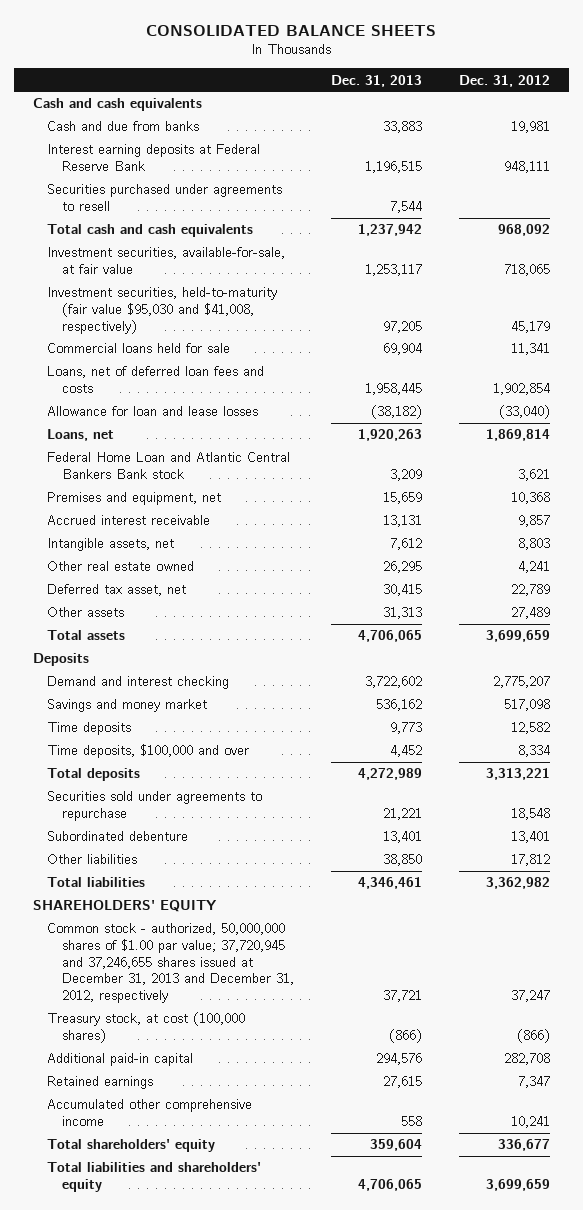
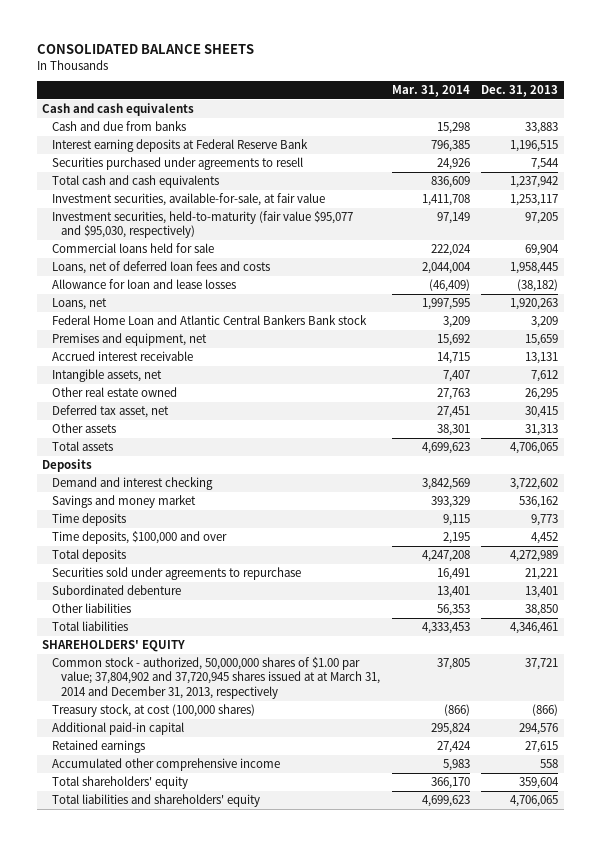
- | Dec. 31, 2013 | Dec. 31, 2012
+ | Mar. 31, 2014 | Dec. 31, 2013
- Investment securities, held-to-maturity (fair value $95,030 and $41,008, respectively) | 97,205 | 45,179
+ Investment securities, held-to-maturity (fair value $95,077 and $95,030, respectively) | 97,149 | 97,205
- Common stock - authorized, 50,000,000 shares of $1.00 par value; 37,720,945 and 37,246,655 shares issued at December 31, 2013 and December 31, 2012, respectively | 37,721 | 37,247
+ Common stock - authorized, 50,000,000 shares of $1.00 par value; 37,804,902 and 37,720,945 shares issued at at March 31, 2014 and December 31, 2013, respectively | 37,805 | 37,721

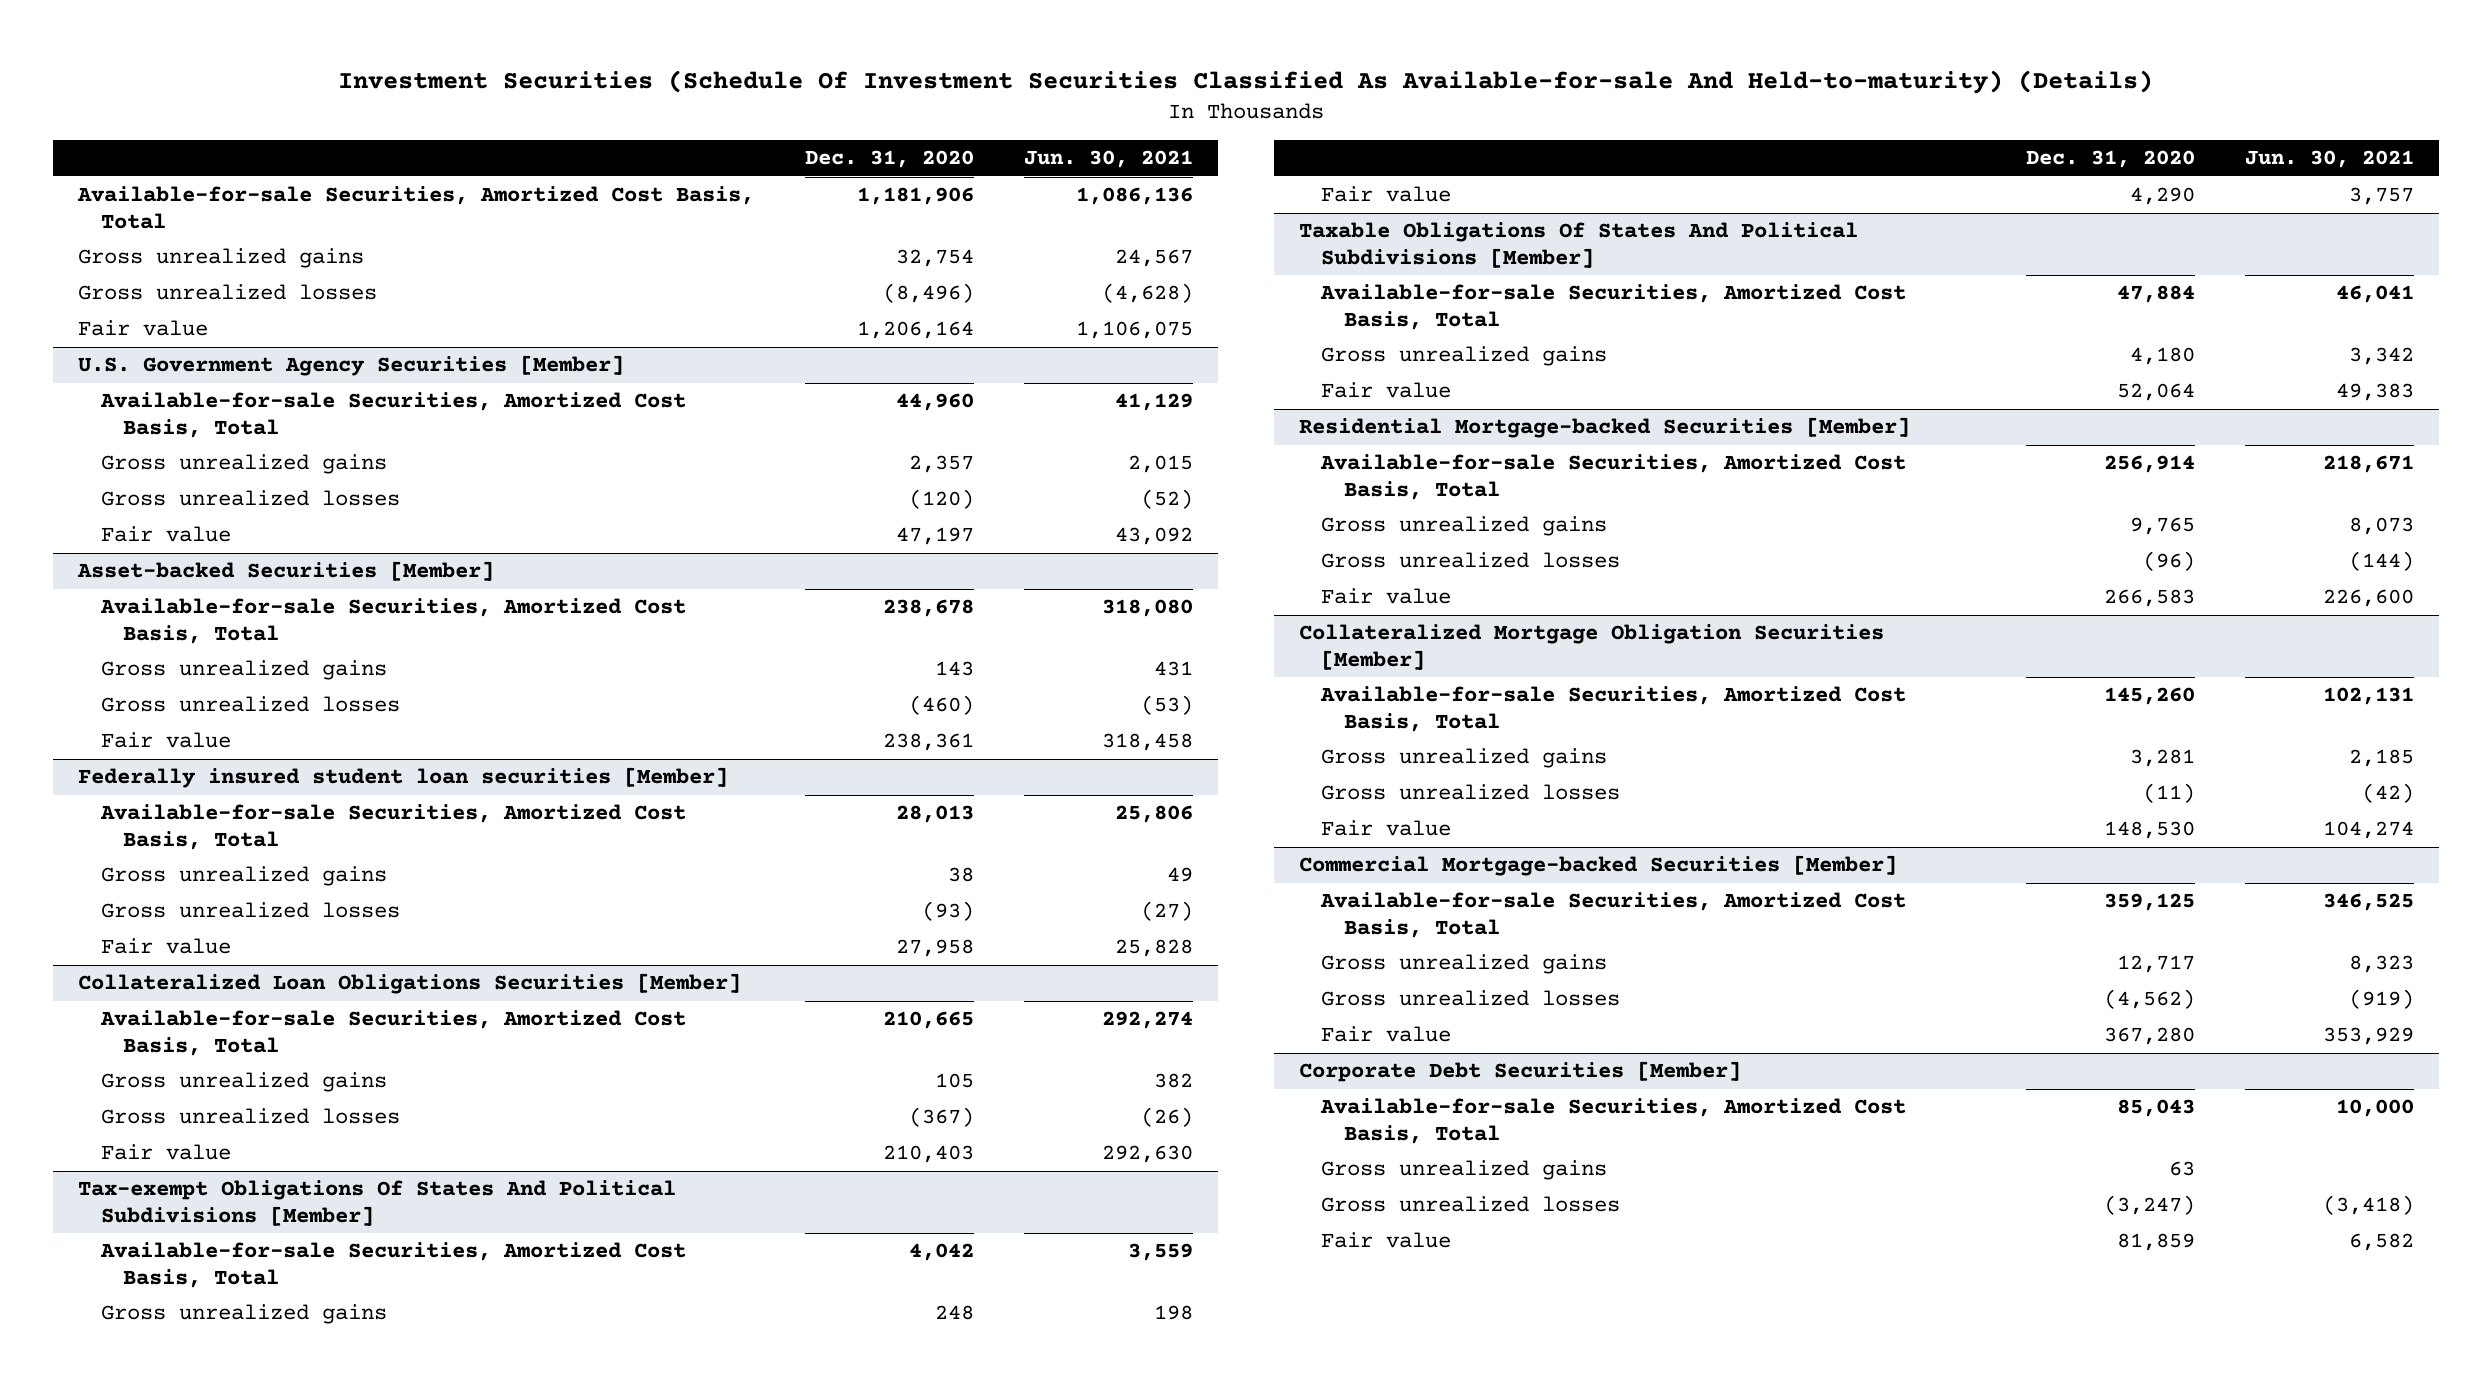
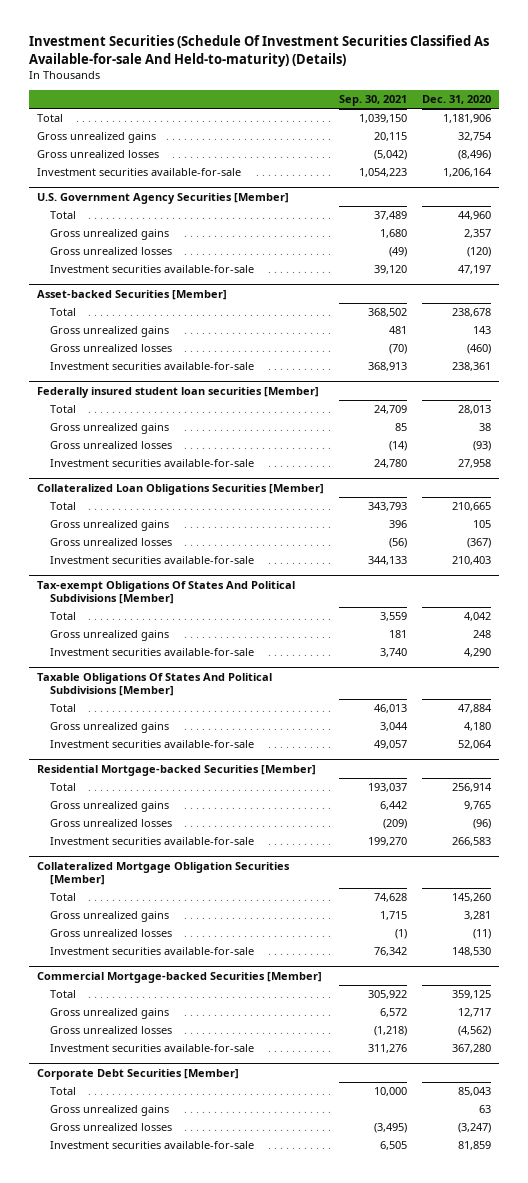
- | Dec. 31, 2020 | Jun. 30, 2021
+ | Sep. 30, 2021 | Dec. 31, 2020
- Available-for-sale Securities, Amortized Cost Basis, Total | 1,181,906 | 1,086,136
+ Total | 1,039,150 | 1,181,906
- Fair value | 1,206,164 | 1,106,075
+ Investment securities available-for-sale | 1,054,223 | 1,206,164
@ U.S. Government Agency Securities [Member]
- Available-for-sale Securities, Amortized Cost Basis, Total | 44,960 | 41,129
+ Total | 37,489 | 44,960
- Fair value | 47,197 | 43,092
+ Investment securities available-for-sale | 39,120 | 47,197
@ Asset-backed Securities [Member]
- Available-for-sale Securities, Amortized Cost Basis, Total | 238,678 | 318,080
+ Total | 368,502 | 238,678
- Fair value | 238,361 | 318,458
+ Investment securities available-for-sale | 368,913 | 238,361
@ Federally insured student loan securities [Member]
- Available-for-sale Securities, Amortized Cost Basis, Total | 28,013 | 25,806
+ Total | 24,709 | 28,013
- Fair value | 27,958 | 25,828
+ Investment securities available-for-sale | 24,780 | 27,958
@ Collateralized Loan Obligations Securities [Member]
- Available-for-sale Securities, Amortized Cost Basis, Total | 210,665 | 292,274
+ Total | 343,793 | 210,665
- Fair value | 210,403 | 292,630
+ Investment securities available-for-sale | 344,133 | 210,403
@ Tax-exempt Obligations Of States And Political Subdivisions [Member]
- Available-for-sale Securities, Amortized Cost Basis, Total | 4,042 | 3,559
+ Total | 3,559 | 4,042
- Fair value | 4,290 | 3,757
+ Investment securities available-for-sale | 3,740 | 4,290
@ Taxable Obligations Of States And Political Subdivisions [Member]
- Available-for-sale Securities, Amortized Cost Basis, Total | 47,884 | 46,041
+ Total | 46,013 | 47,884
- Fair value | 52,064 | 49,383
+ Investment securities available-for-sale | 49,057 | 52,064
@ Residential Mortgage-backed Securities [Member]
- Available-for-sale Securities, Amortized Cost Basis, Total | 256,914 | 218,671
+ Total | 193,037 | 256,914
- Fair value | 266,583 | 226,600
+ Investment securities available-for-sale | 199,270 | 266,583
@ Collateralized Mortgage Obligation Securities [Member]
- Available-for-sale Securities, Amortized Cost Basis, Total | 145,260 | 102,131
+ Total | 74,628 | 145,260
- Fair value | 148,530 | 104,274
+ Investment securities available-for-sale | 76,342 | 148,530
@ Commercial Mortgage-backed Securities [Member]
- Available-for-sale Securities, Amortized Cost Basis, Total | 359,125 | 346,525
+ Total | 305,922 | 359,125
- Fair value | 367,280 | 353,929
+ Investment securities available-for-sale | 311,276 | 367,280
@ Corporate Debt Securities [Member]
- Available-for-sale Securities, Amortized Cost Basis, Total | 85,043 | 10,000
+ Total | 10,000 | 85,043
- Fair value | 81,859 | 6,582
+ Investment securities available-for-sale | 6,505 | 81,859

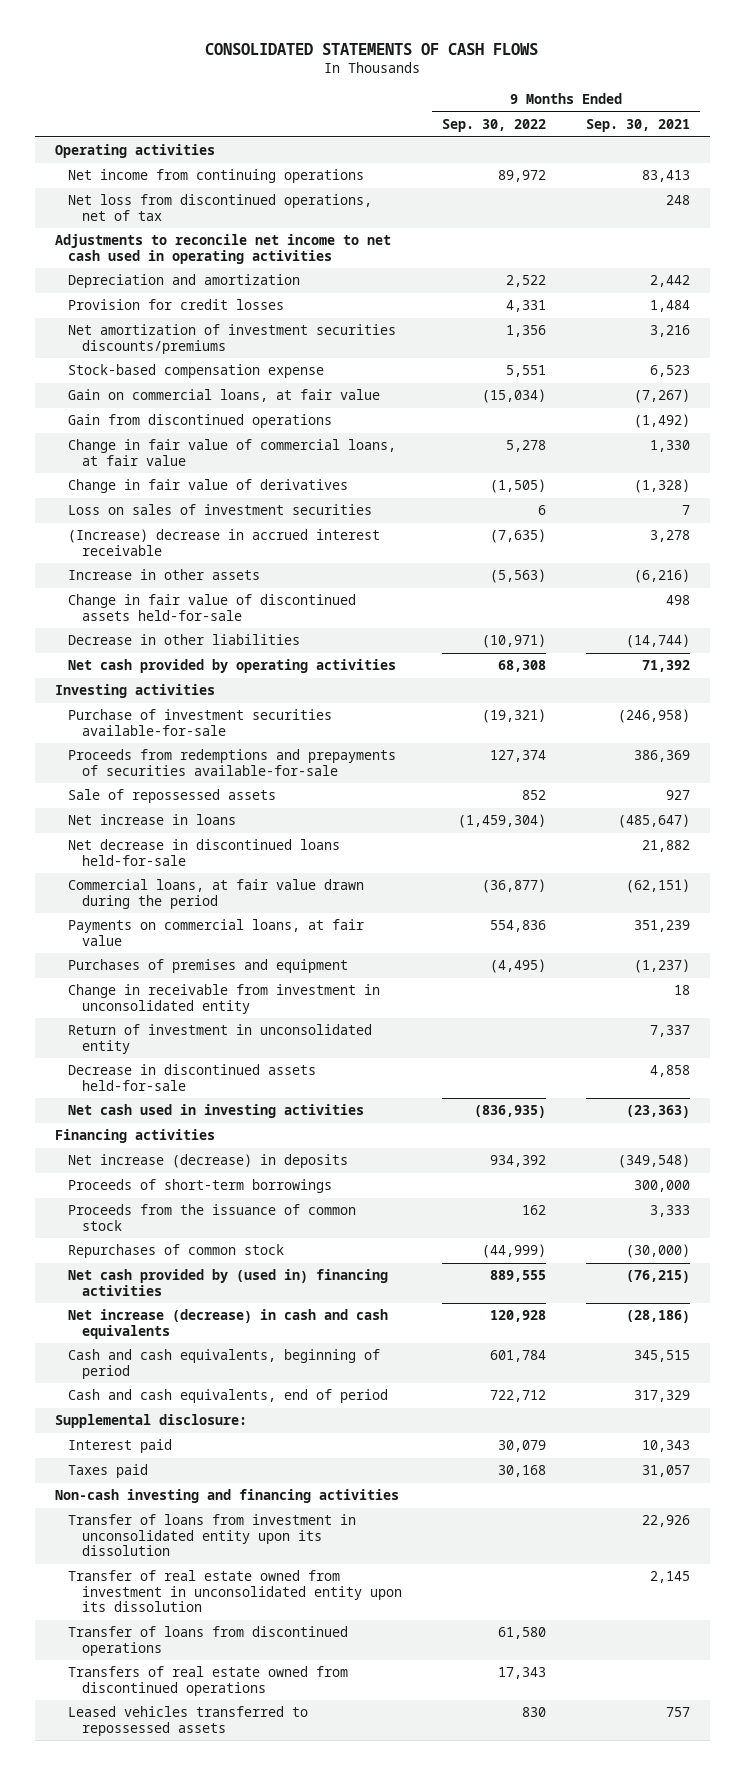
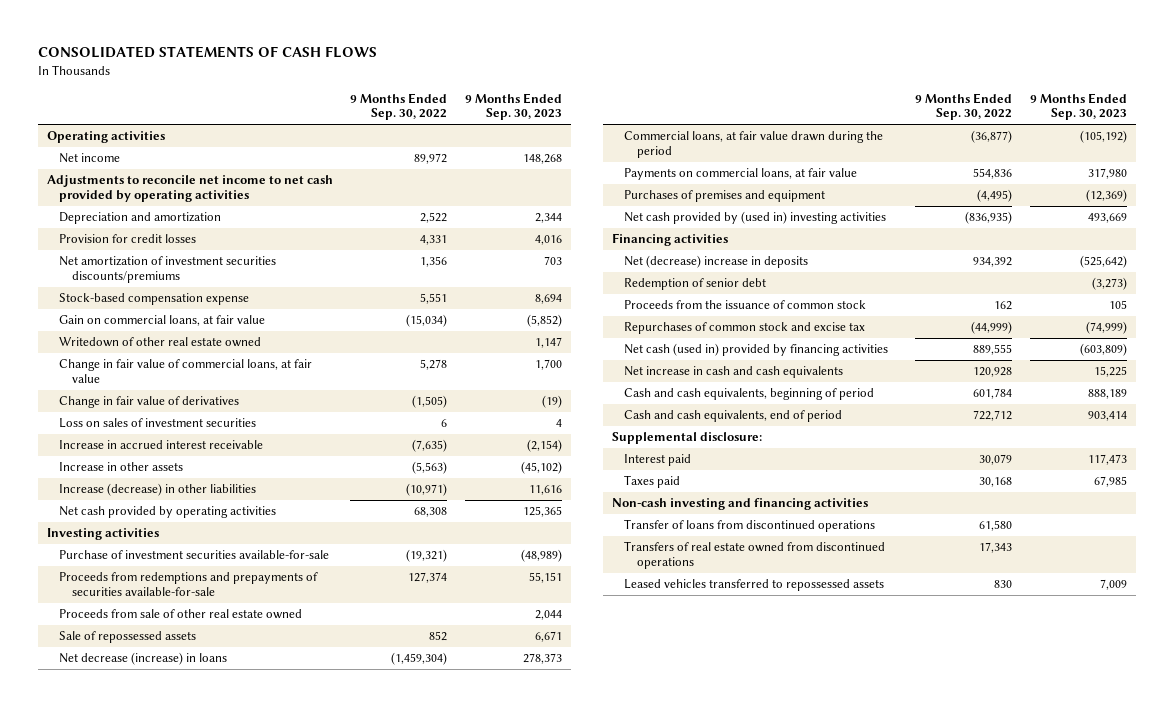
- | 9 Months Ended Sep. 30, 2022 | 9 Months Ended Sep. 30, 2021
+ | 9 Months Ended Sep. 30, 2022 | 9 Months Ended Sep. 30, 2023
- Net income from continuing operations | 89,972 | 83,413
- Net loss from discontinued operations, net of tax | | 248
- Adjustments to reconcile net income to net cash used in operating activities
+ Net income | 89,972 | 148,268
+ Adjustments to reconcile net income to net cash provided by operating activities
- Gain from discontinued operations | | (1,492)
+ Writedown of other real estate owned | | 1,147
- (Increase) decrease in accrued interest receivable | (7,635) | 3,278
+ Increase in accrued interest receivable | (7,635) | (2,154)
- Change in fair value of discontinued assets held-for-sale | | 498
- Decrease in other liabilities | (10,971) | (14,744)
+ Increase (decrease) in other liabilities | (10,971) | 11,616
+ Proceeds from sale of other real estate owned | | 2,044
- Net increase in loans | (1,459,304) | (485,647)
- Net decrease in discontinued loans held-for-sale | | 21,882
+ Net decrease (increase) in loans | (1,459,304) | 278,373
- Change in receivable from investment in unconsolidated entity | | 18
- Return of investment in unconsolidated entity | | 7,337
- Decrease in discontinued assets held-for-sale | | 4,858
- Net cash used in investing activities | (836,935) | (23,363)
+ Net cash provided by (used in) investing activities | (836,935) | 493,669
- Net increase (decrease) in deposits | 934,392 | (349,548)
- Proceeds of short-term borrowings | | 300,000
+ Net (decrease) increase in deposits | 934,392 | (525,642)
+ Redemption of senior debt | | (3,273)
- Repurchases of common stock | (44,999) | (30,000)
- Net cash provided by (used in) financing activities | 889,555 | (76,215)
- Net increase (decrease) in cash and cash equivalents | 120,928 | (28,186)
+ Repurchases of common stock and excise tax | (44,999) | (74,999)
+ Net cash (used in) provided by financing activities | 889,555 | (603,809)
+ Net increase in cash and cash equivalents | 120,928 | 15,225
- Transfer of loans from investment in unconsolidated entity upon its dissolution | | 22,926
- Transfer of real estate owned from investment in unconsolidated entity upon its dissolution | | 2,145

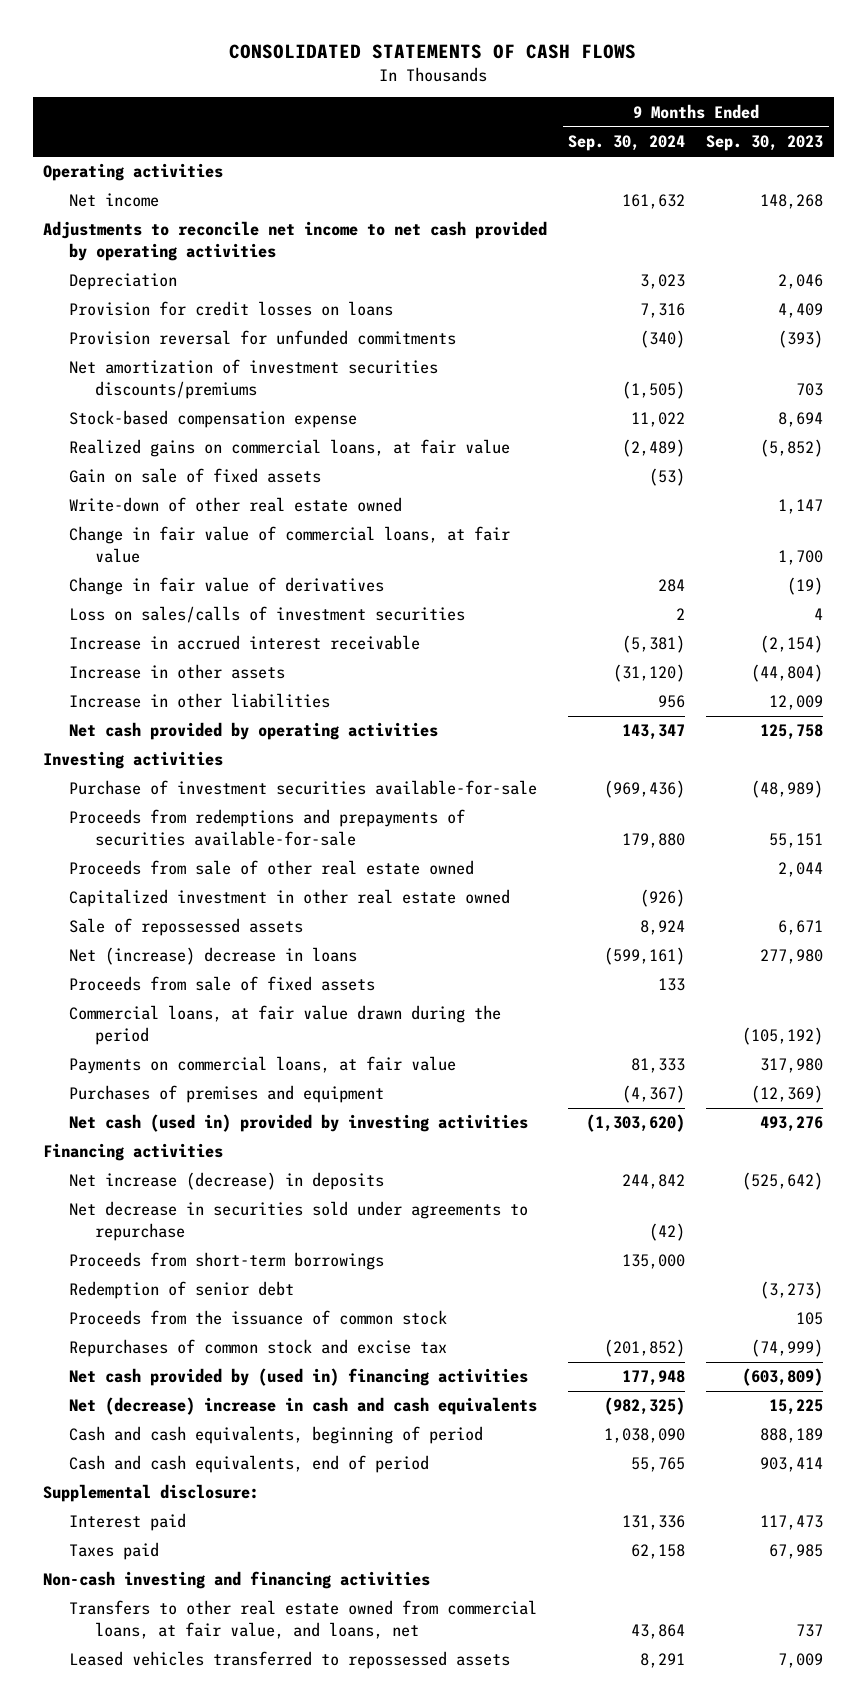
- | 9 Months Ended Sep. 30, 2022 | 9 Months Ended Sep. 30, 2023
+ | 9 Months Ended Sep. 30, 2024 | 9 Months Ended Sep. 30, 2023
- Depreciation and amortization | 2,522 | 2,344
- Provision for credit losses | 4,331 | 4,016
+ Depreciation | 3,023 | 2,046
+ Provision for credit losses on loans | 7,316 | 4,409
+ Provision reversal for unfunded commitments | (340) | (393)
- Gain on commercial loans, at fair value | (15,034) | (5,852)
- Writedown of other real estate owned | | 1,147
+ Realized gains on commercial loans, at fair value | (2,489) | (5,852)
+ Gain on sale of fixed assets | (53) |
+ Write-down of other real estate owned | | 1,147
- Loss on sales of investment securities | 6 | 4
+ Loss on sales/calls of investment securities | 2 | 4
- Increase in other assets | (5,563) | (45,102)
- Increase (decrease) in other liabilities | (10,971) | 11,616
- Net cash provided by operating activities | 68,308 | 125,365
+ Increase in other assets | (31,120) | (44,804)
+ Increase in other liabilities | 956 | 12,009
+ Net cash provided by operating activities | 143,347 | 125,758
+ Capitalized investment in other real estate owned | (926) |
- Net decrease (increase) in loans | (1,459,304) | 278,373
+ Net (increase) decrease in loans | (599,161) | 277,980
+ Proceeds from sale of fixed assets | 133 |
- Net cash provided by (used in) investing activities | (836,935) | 493,669
+ Net cash (used in) provided by investing activities | (1,303,620) | 493,276
- Net (decrease) increase in deposits | 934,392 | (525,642)
+ Net increase (decrease) in deposits | 244,842 | (525,642)
+ Net decrease in securities sold under agreements to repurchase | (42) |
+ Proceeds from short-term borrowings | 135,000 |
- Net cash (used in) provided by financing activities | 889,555 | (603,809)
- Net increase in cash and cash equivalents | 120,928 | 15,225
+ Net cash provided by (used in) financing activities | 177,948 | (603,809)
+ Net (decrease) increase in cash and cash equivalents | (982,325) | 15,225
- Transfer of loans from discontinued operations | 61,580 |
- Transfers of real estate owned from discontinued operations | 17,343 |
+ Transfers to other real estate owned from commercial loans, at fair value, and loans, net | 43,864 | 737

